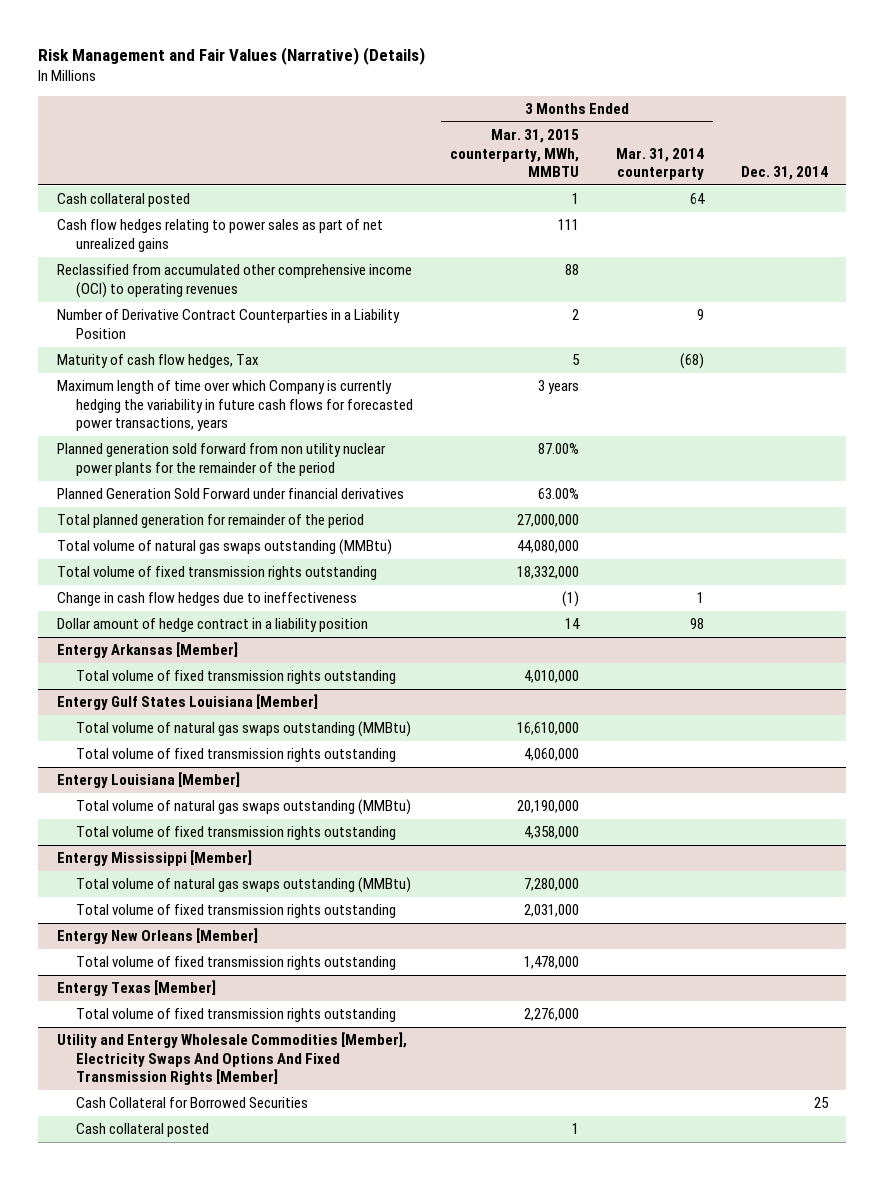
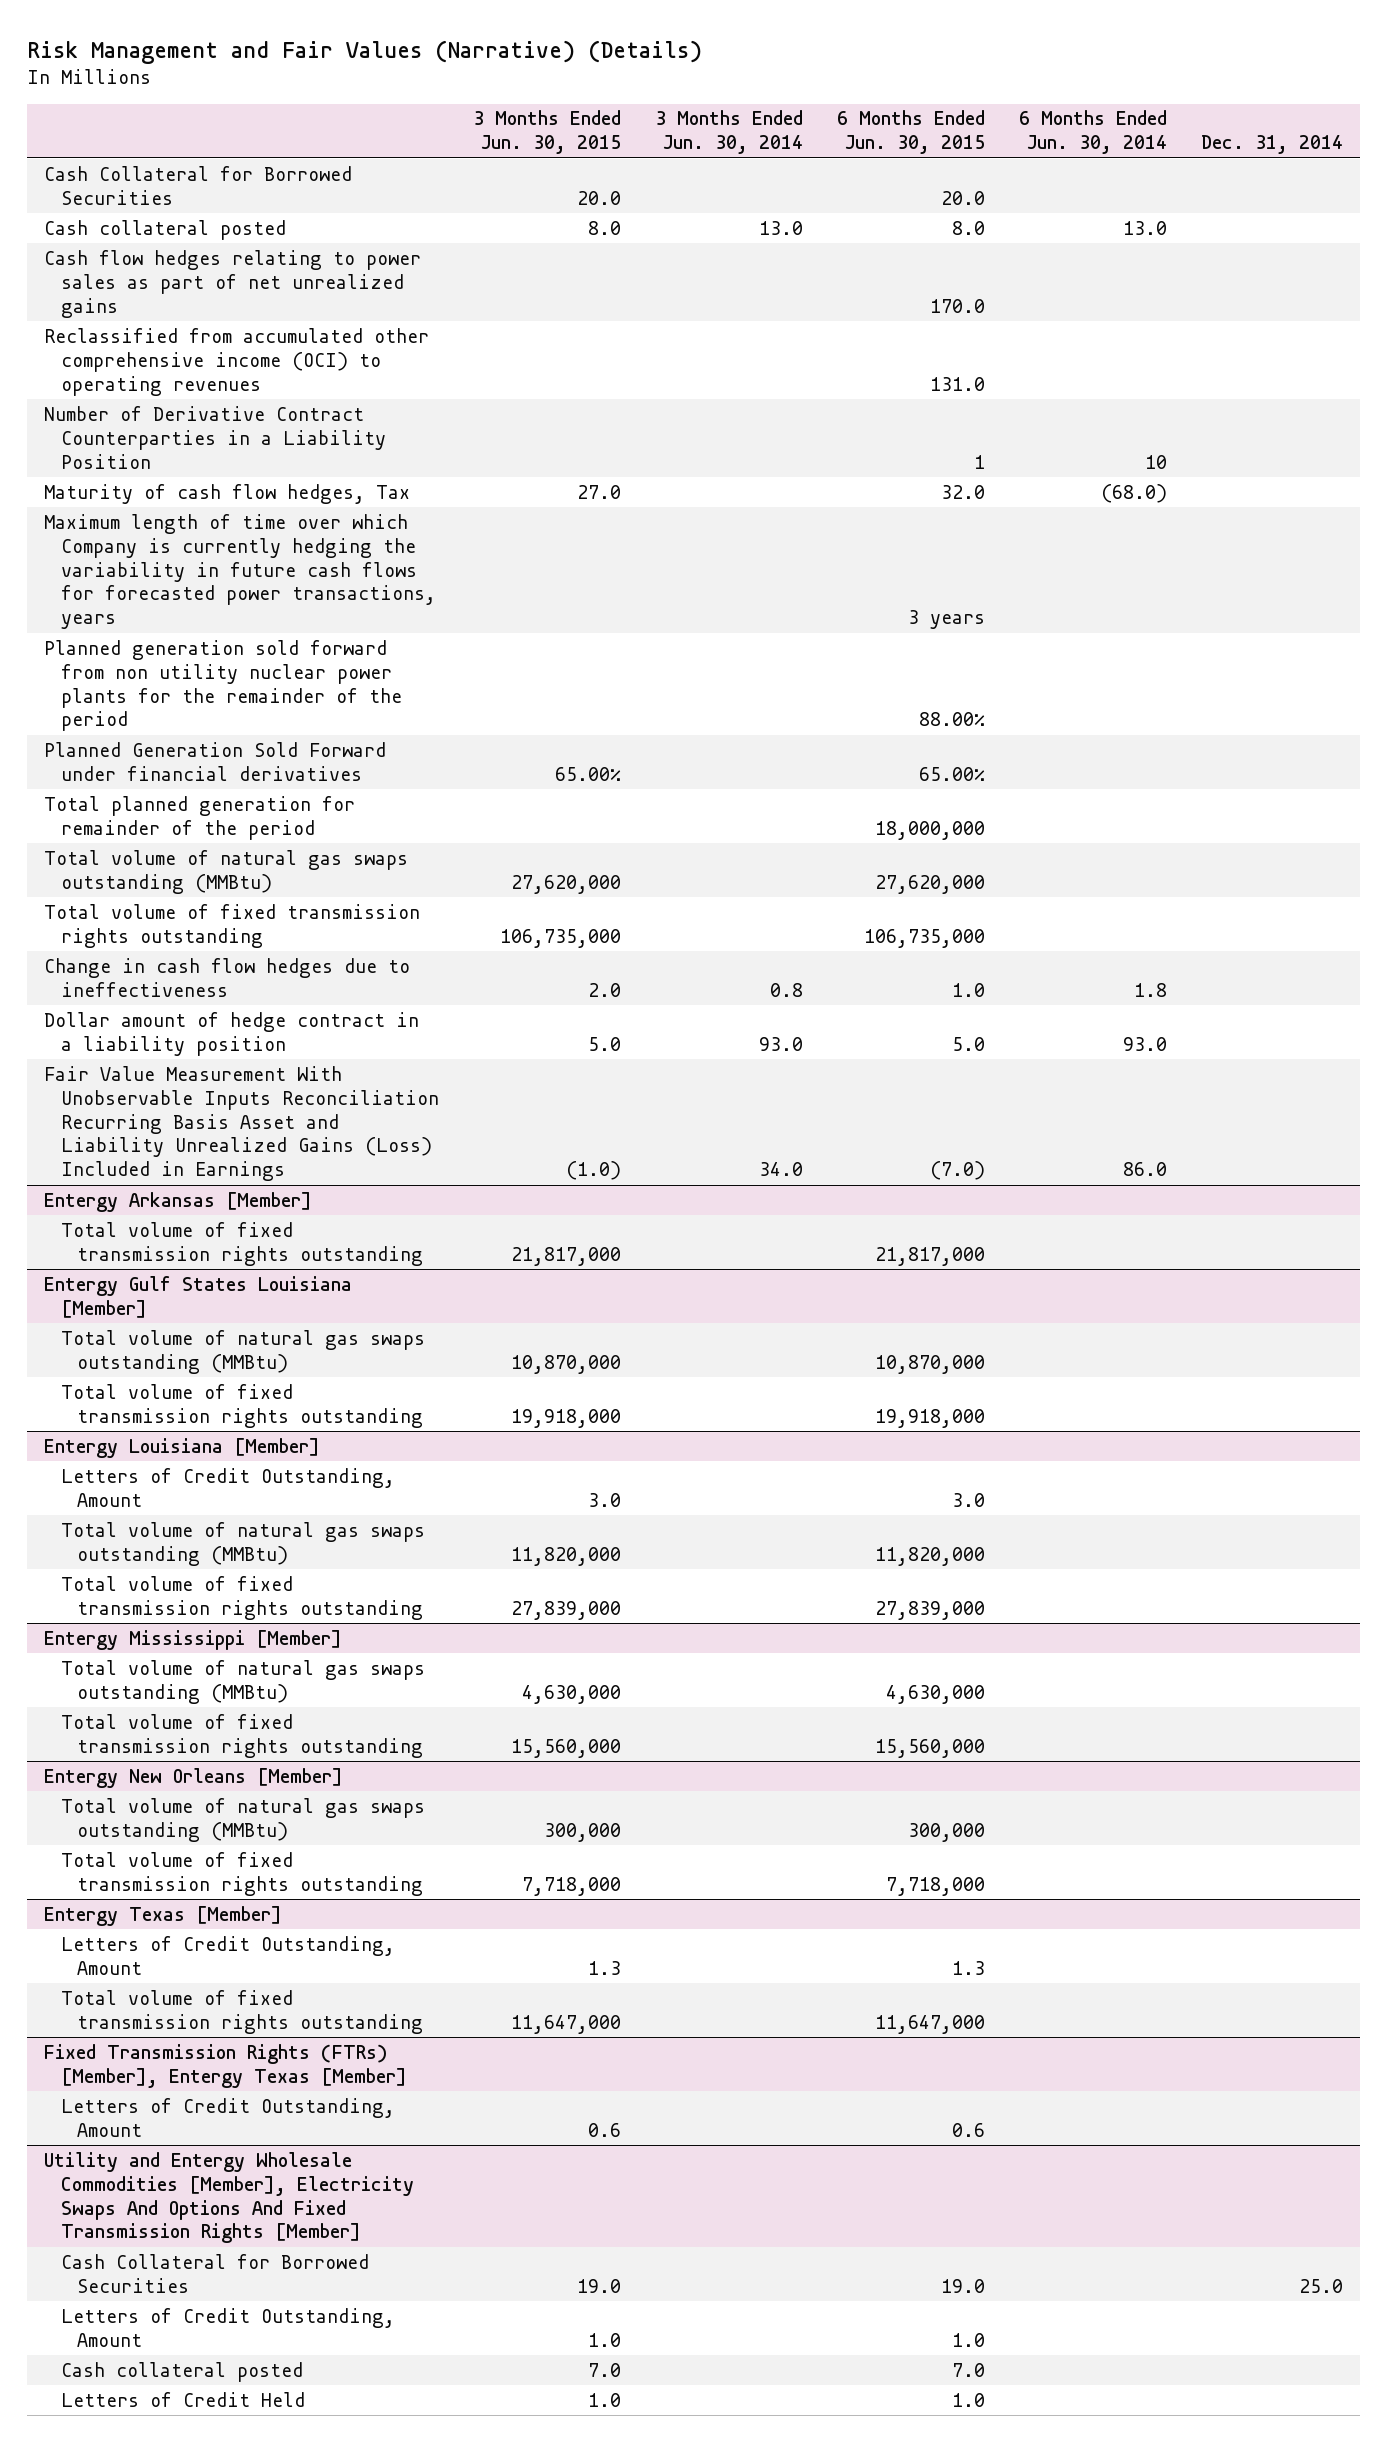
- | 3 Months Ended Mar. 31, 2015 counterparty, MWh, MMBTU | 3 Months Ended Mar. 31, 2014 counterparty | Dec. 31, 2014
+ | 3 Months Ended Jun. 30, 2015 | 3 Months Ended Jun. 30, 2014 | 6 Months Ended Jun. 30, 2015 | 6 Months Ended Jun. 30, 2014 | Dec. 31, 2014
+ Cash Collateral for Borrowed Securities | 20.0 | | 20.0 | |
+ Fair Value Measurement With Unobservable Inputs Reconciliation Recurring Basis Asset and Liability Unrealized Gains (Loss) Included in Earnings | (1.0) | 34.0 | (7.0) | 86.0 |
@ Entergy Louisiana [Member]
+ Letters of Credit Outstanding, Amount | 3.0 | | 3.0 | |
@ Entergy New Orleans [Member]
+ Total volume of natural gas swaps outstanding (MMBtu) | 300,000 | | 300,000 | |
@ Entergy Texas [Member]
+ Letters of Credit Outstanding, Amount | 1.3 | | 1.3 | |
+ Fixed Transmission Rights (FTRs) [Member], Entergy Texas [Member]
+ Letters of Credit Outstanding, Amount | 0.6 | | 0.6 | |
@ Utility and Entergy Wholesale Commodities [Member], Electricity Swaps And Options And Fixed Transmission Rights [Member]
- Cash Collateral for Borrowed Securities | | | 25
+ Cash Collateral for Borrowed Securities | 19.0 | | 19.0 | | 25.0
+ Letters of Credit Outstanding, Amount | 1.0 | | 1.0 | |
+ Letters of Credit Held | 1.0 | | 1.0 | |

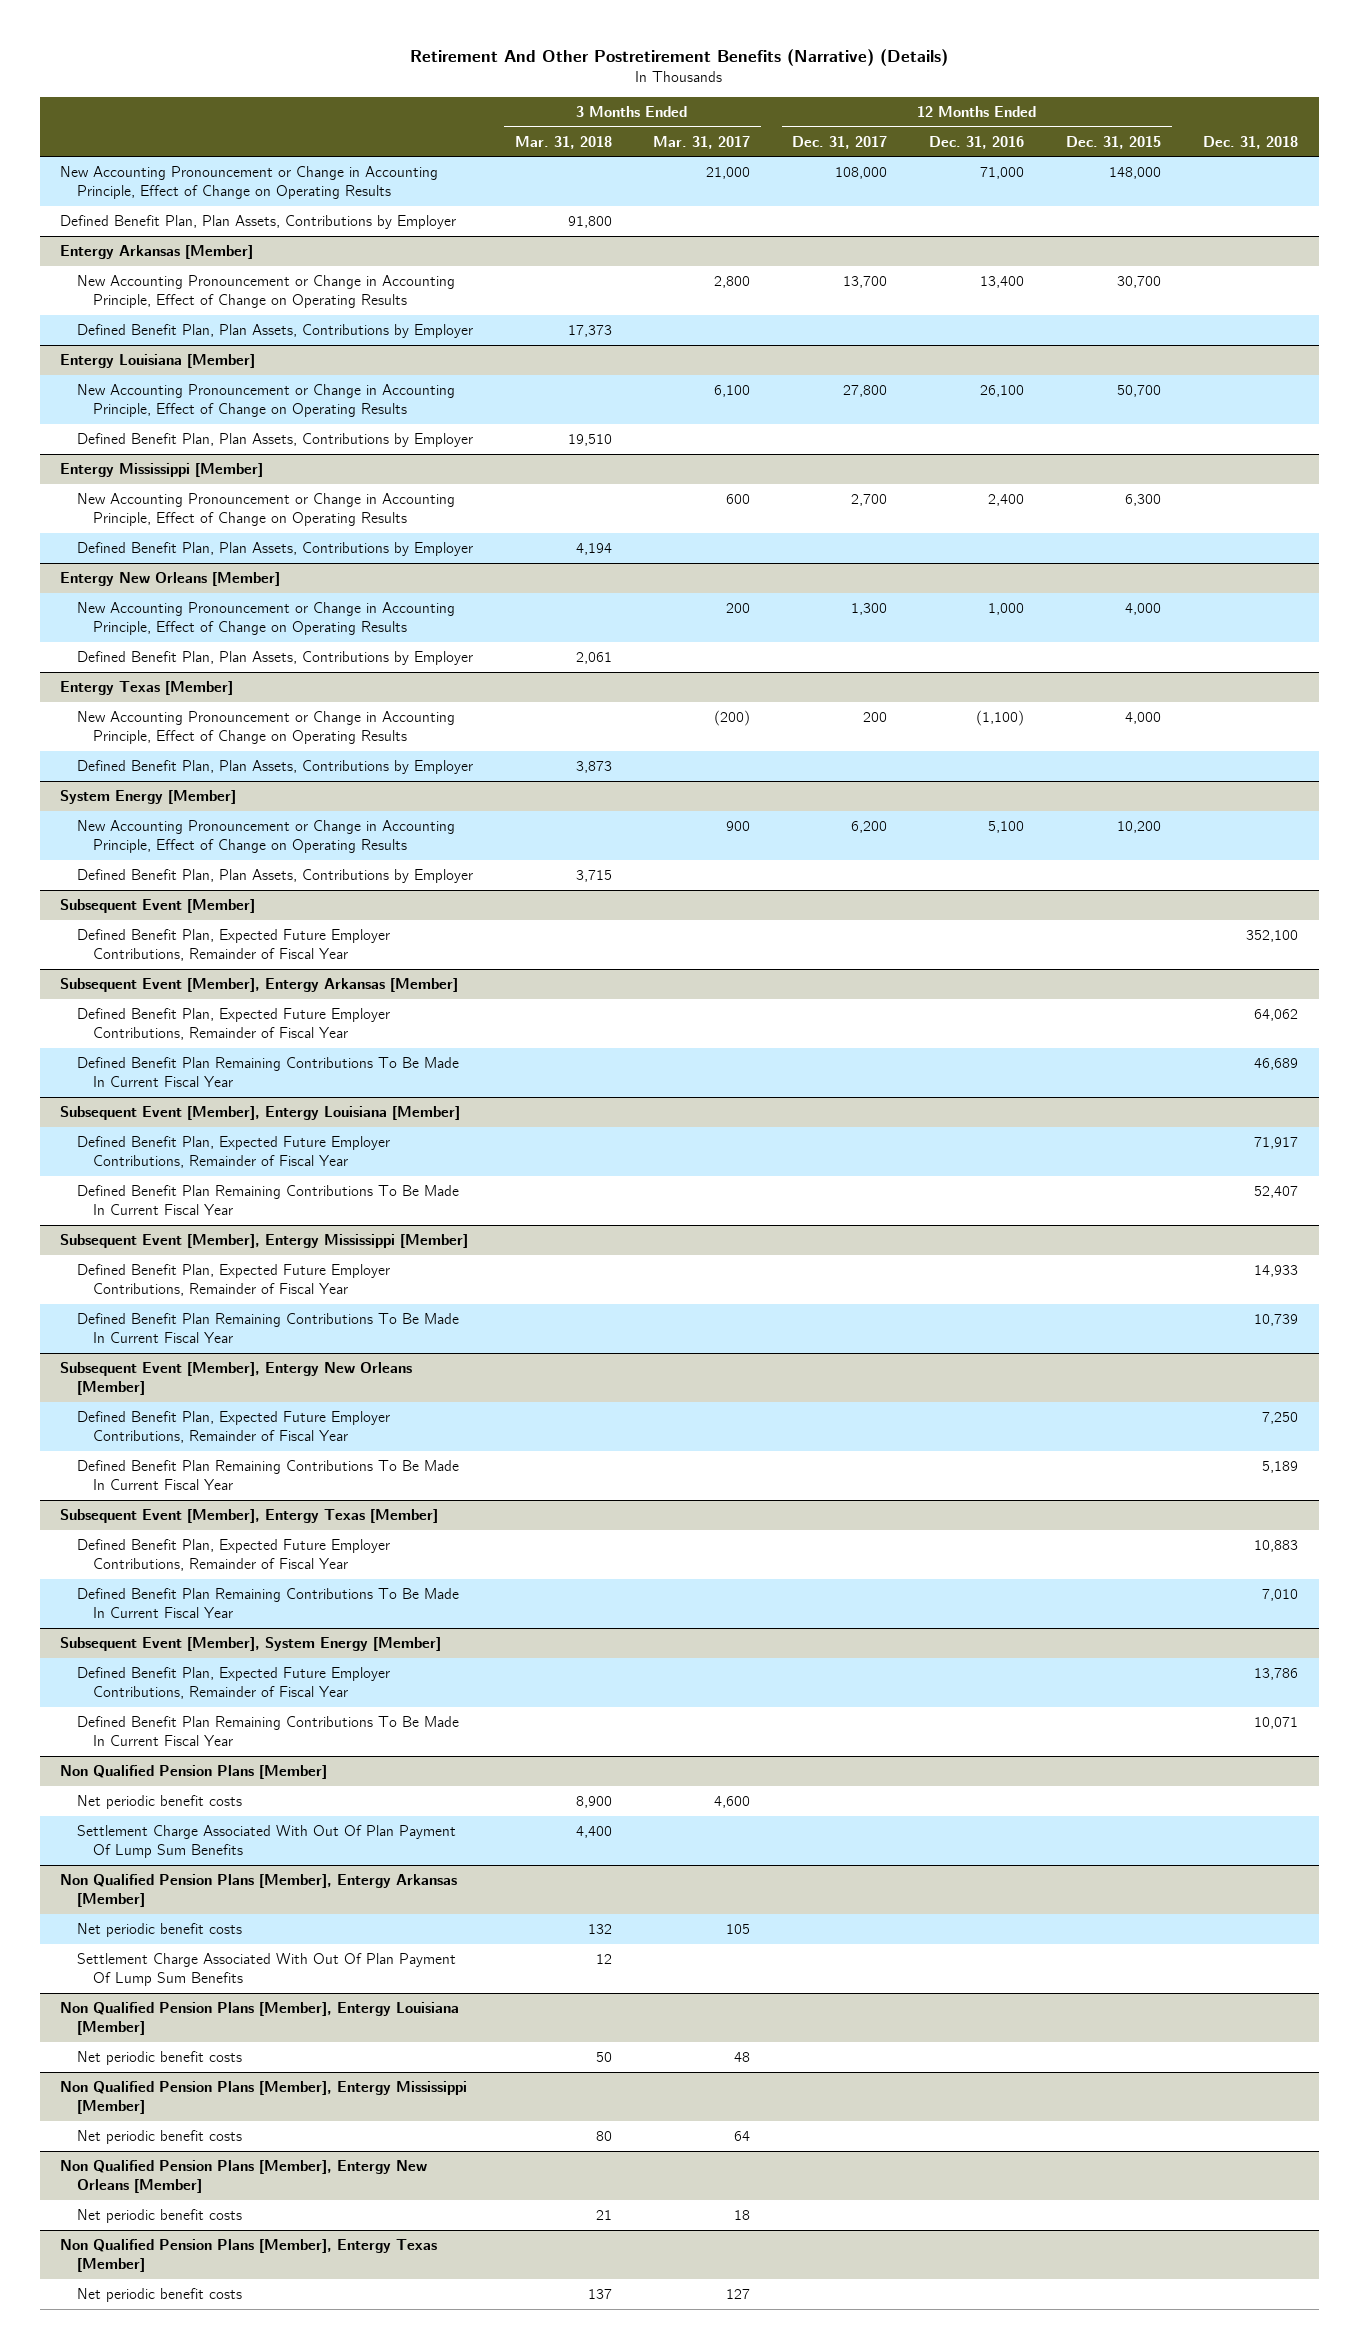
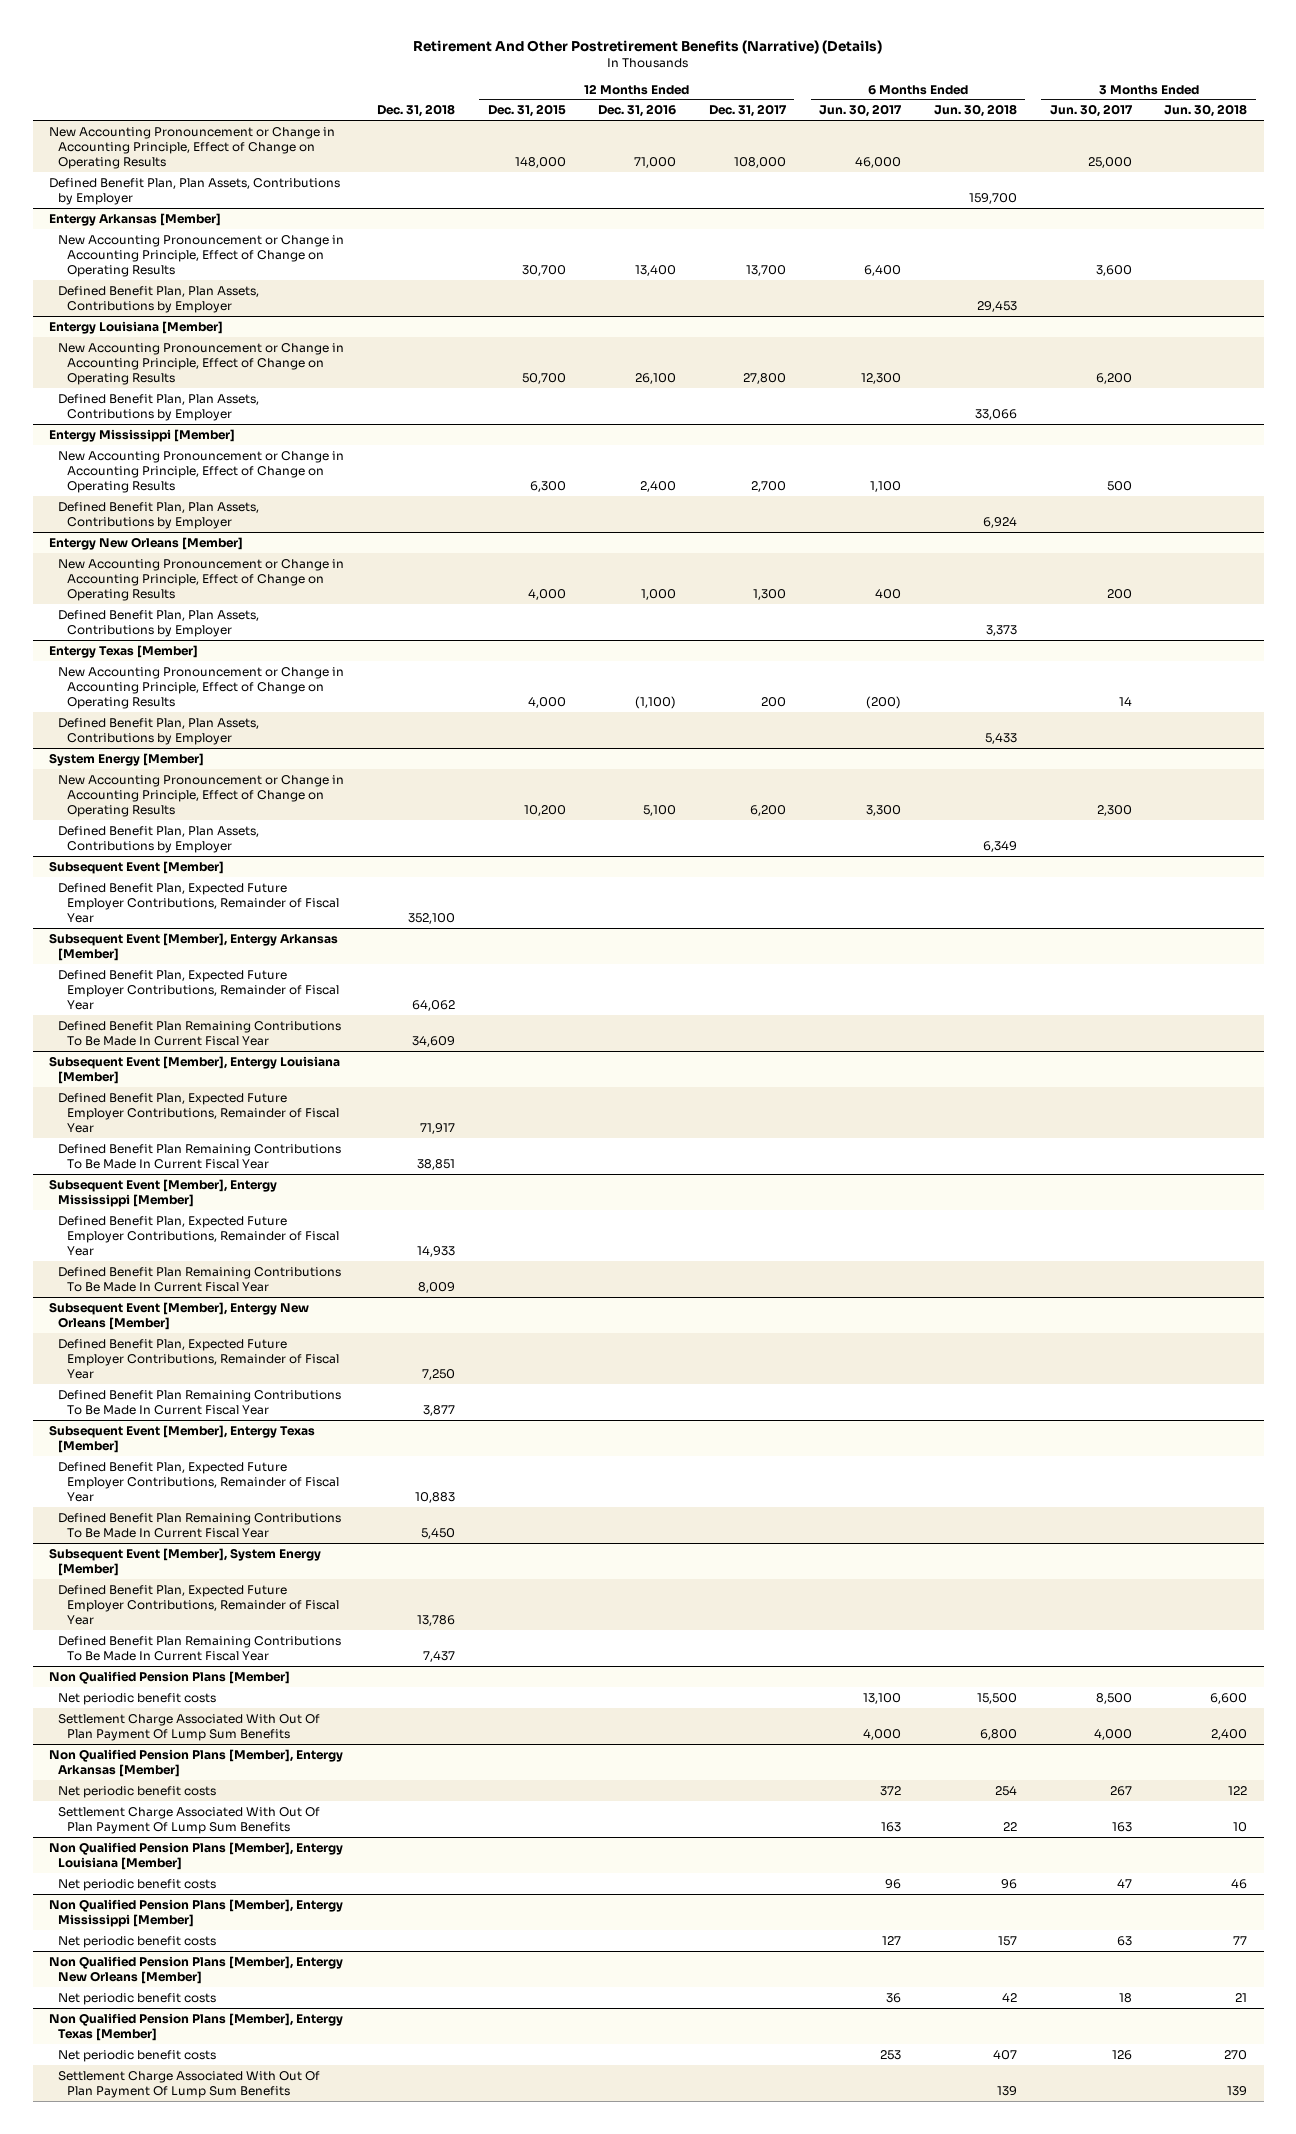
- | 3 Months Ended Mar. 31, 2018 | 3 Months Ended Mar. 31, 2017 | 12 Months Ended Dec. 31, 2017 | 12 Months Ended Dec. 31, 2016 | 12 Months Ended Dec. 31, 2015 | Dec. 31, 2018
+ | Dec. 31, 2018 | 12 Months Ended Dec. 31, 2015 | 12 Months Ended Dec. 31, 2016 | 12 Months Ended Dec. 31, 2017 | 6 Months Ended Jun. 30, 2017 | 6 Months Ended Jun. 30, 2018 | 3 Months Ended Jun. 30, 2017 | 3 Months Ended Jun. 30, 2018
@ Subsequent Event [Member], Entergy Arkansas [Member]
- Defined Benefit Plan Remaining Contributions To Be Made In Current Fiscal Year | | | | | | 46,689
+ Defined Benefit Plan Remaining Contributions To Be Made In Current Fiscal Year | 34,609 | | | | | | |
@ Subsequent Event [Member], Entergy Louisiana [Member]
- Defined Benefit Plan Remaining Contributions To Be Made In Current Fiscal Year | | | | | | 52,407
+ Defined Benefit Plan Remaining Contributions To Be Made In Current Fiscal Year | 38,851 | | | | | | |
@ Subsequent Event [Member], Entergy Mississippi [Member]
- Defined Benefit Plan Remaining Contributions To Be Made In Current Fiscal Year | | | | | | 10,739
+ Defined Benefit Plan Remaining Contributions To Be Made In Current Fiscal Year | 8,009 | | | | | | |
@ Subsequent Event [Member], Entergy New Orleans [Member]
- Defined Benefit Plan Remaining Contributions To Be Made In Current Fiscal Year | | | | | | 5,189
+ Defined Benefit Plan Remaining Contributions To Be Made In Current Fiscal Year | 3,877 | | | | | | |
@ Subsequent Event [Member], Entergy Texas [Member]
- Defined Benefit Plan Remaining Contributions To Be Made In Current Fiscal Year | | | | | | 7,010
+ Defined Benefit Plan Remaining Contributions To Be Made In Current Fiscal Year | 5,450 | | | | | | |
@ Subsequent Event [Member], System Energy [Member]
- Defined Benefit Plan Remaining Contributions To Be Made In Current Fiscal Year | | | | | | 10,071
+ Defined Benefit Plan Remaining Contributions To Be Made In Current Fiscal Year | 7,437 | | | | | | |
@ Non Qualified Pension Plans [Member], Entergy Texas [Member]
+ Settlement Charge Associated With Out Of Plan Payment Of Lump Sum Benefits | | | | | | 139 | | 139

